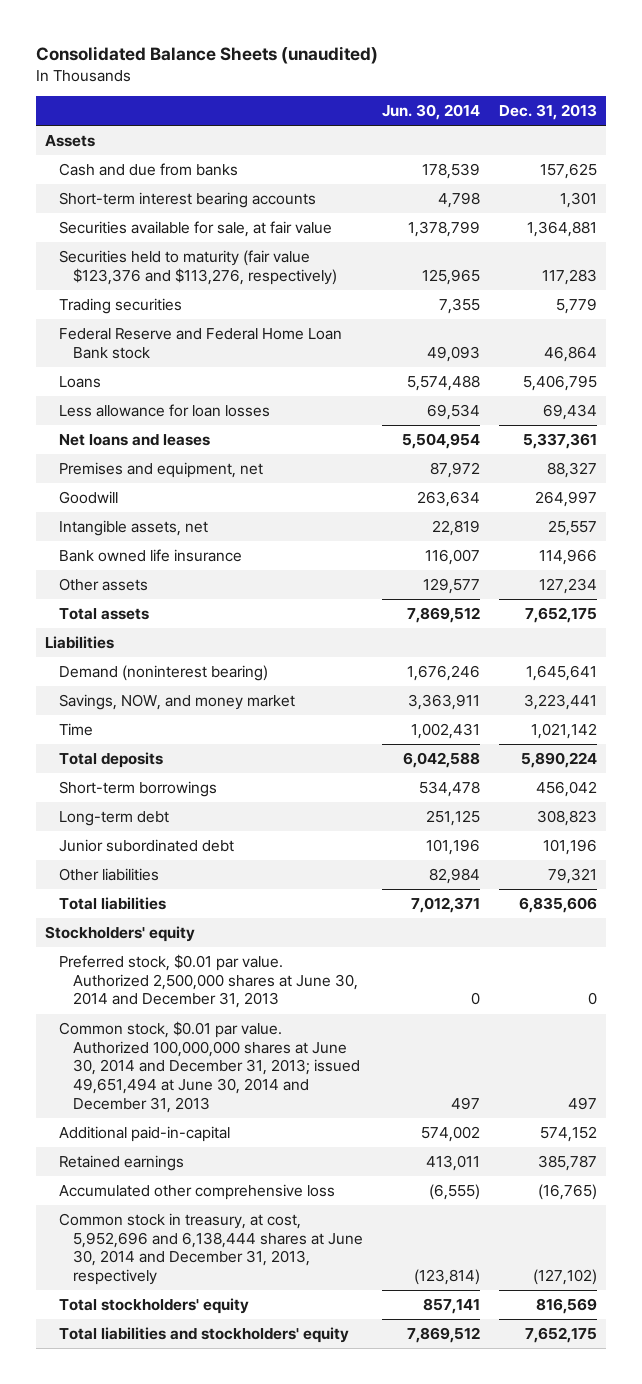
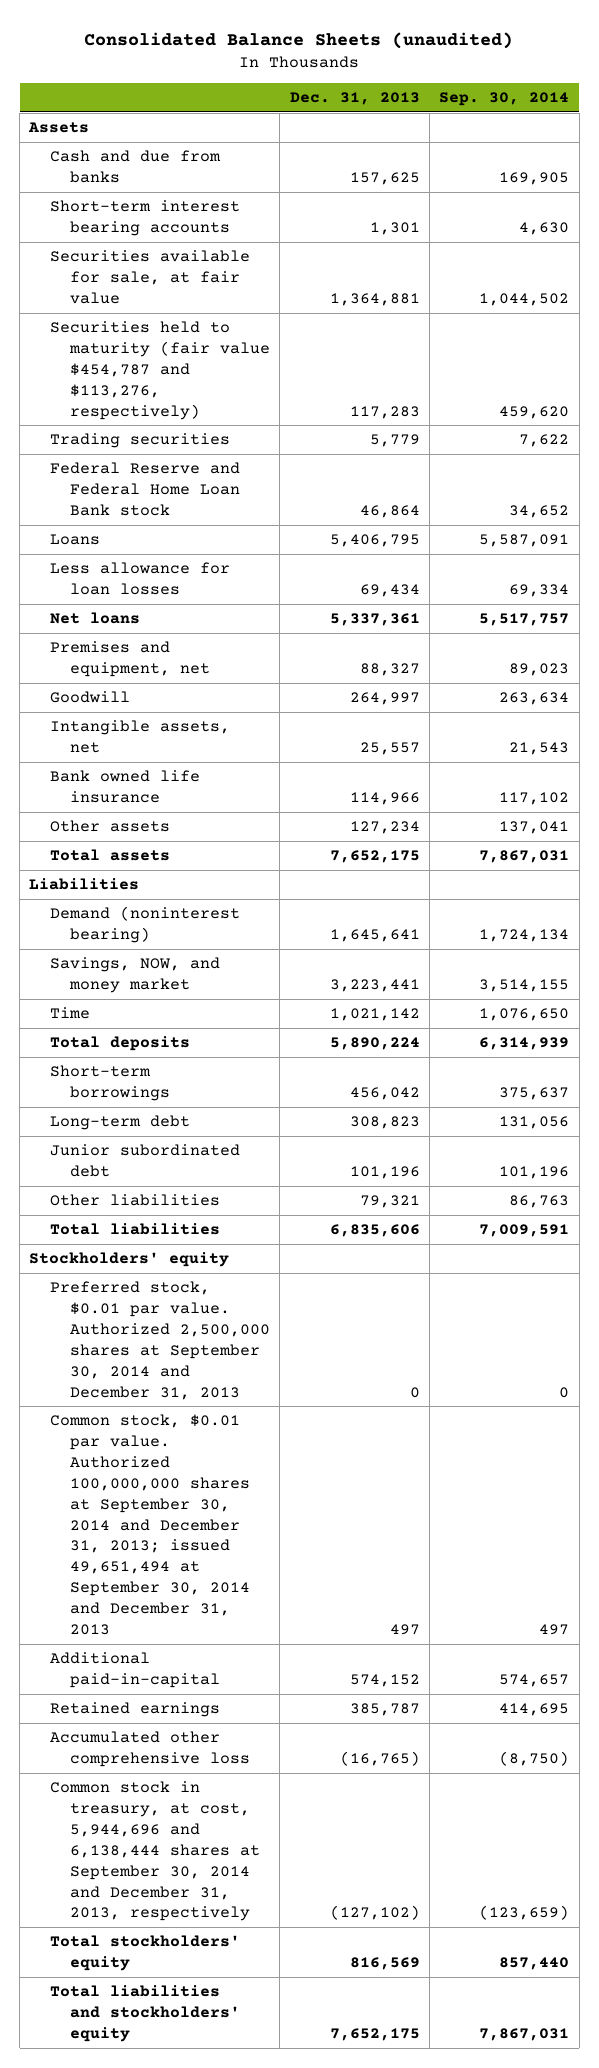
- | Jun. 30, 2014 | Dec. 31, 2013
+ | Dec. 31, 2013 | Sep. 30, 2014
- Securities held to maturity (fair value $123,376 and $113,276, respectively) | 125,965 | 117,283
+ Securities held to maturity (fair value $454,787 and $113,276, respectively) | 117,283 | 459,620
- Net loans and leases | 5,504,954 | 5,337,361
+ Net loans | 5,337,361 | 5,517,757
- Preferred stock, $0.01 par value. Authorized 2,500,000 shares at June 30, 2014 and December 31, 2013 | 0 | 0
- Common stock, $0.01 par value. Authorized 100,000,000 shares at June 30, 2014 and December 31, 2013; issued 49,651,494 at June 30, 2014 and December 31, 2013 | 497 | 497
+ Preferred stock, $0.01 par value. Authorized 2,500,000 shares at September 30, 2014 and December 31, 2013 | 0 | 0
+ Common stock, $0.01 par value. Authorized 100,000,000 shares at September 30, 2014 and December 31, 2013; issued 49,651,494 at September 30, 2014 and December 31, 2013 | 497 | 497
- Common stock in treasury, at cost, 5,952,696 and 6,138,444 shares at June 30, 2014 and December 31, 2013, respectively | (123,814) | (127,102)
+ Common stock in treasury, at cost, 5,944,696 and 6,138,444 shares at September 30, 2014 and December 31, 2013, respectively | (127,102) | (123,659)

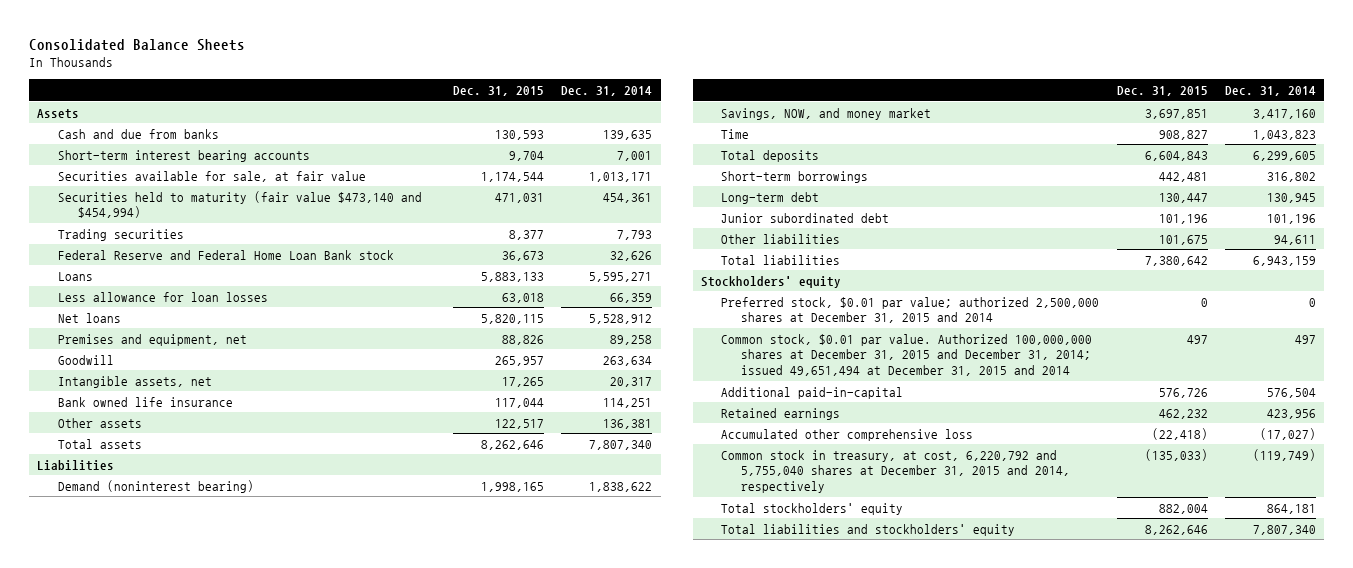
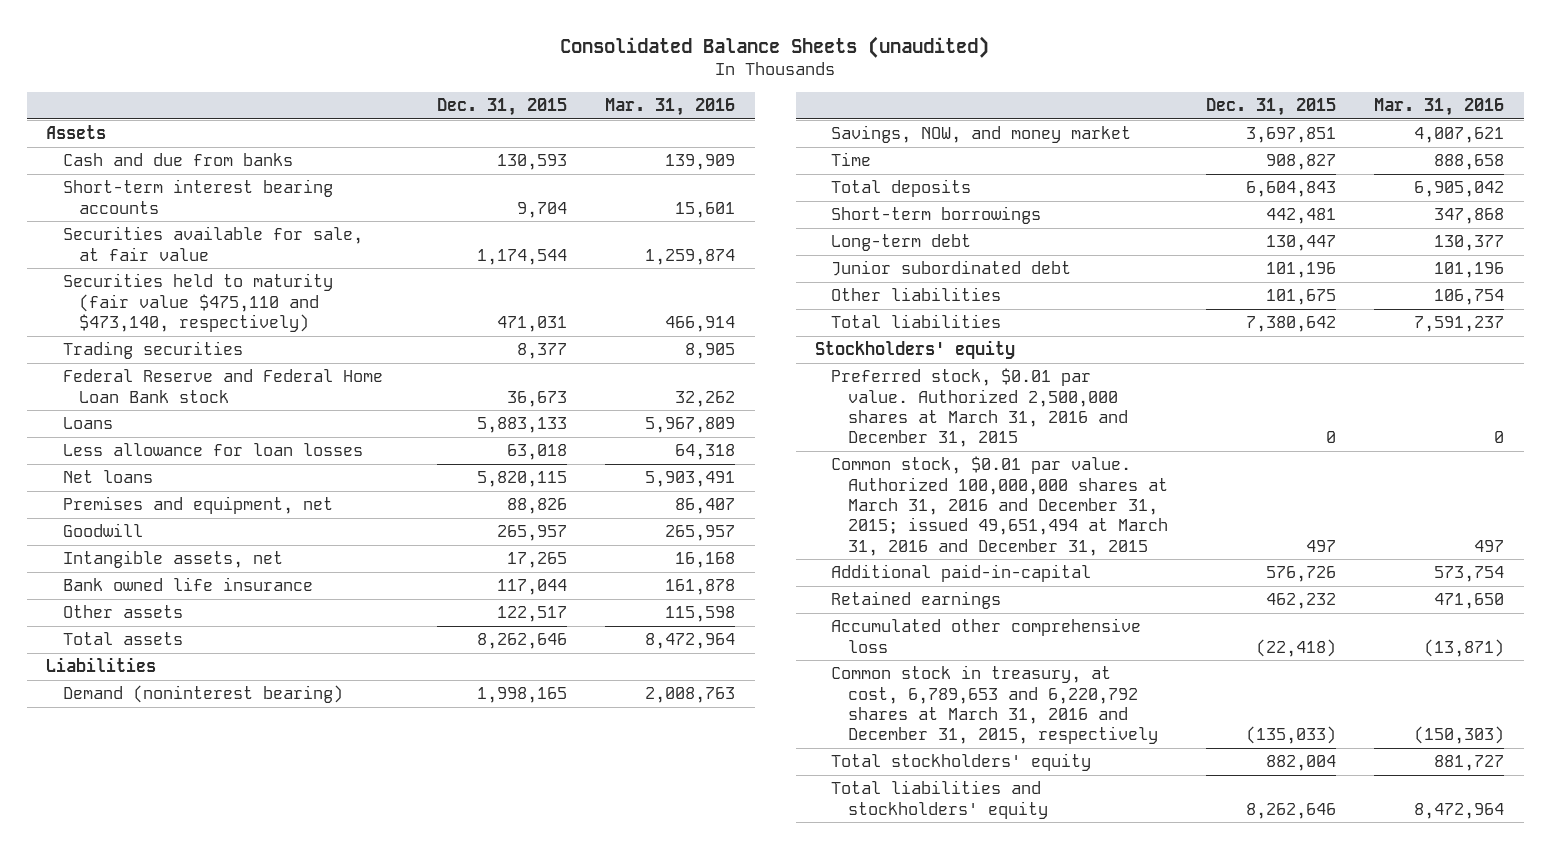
- Consolidated Balance Sheets
+ Consolidated Balance Sheets (unaudited)
- | Dec. 31, 2015 | Dec. 31, 2014
+ | Dec. 31, 2015 | Mar. 31, 2016
- Securities held to maturity (fair value $473,140 and $454,994) | 471,031 | 454,361
+ Securities held to maturity (fair value $475,110 and $473,140, respectively) | 471,031 | 466,914
- Preferred stock, $0.01 par value; authorized 2,500,000 shares at December 31, 2015 and 2014 | 0 | 0
- Common stock, $0.01 par value. Authorized 100,000,000 shares at December 31, 2015 and December 31, 2014; issued 49,651,494 at December 31, 2015 and 2014 | 497 | 497
+ Preferred stock, $0.01 par value. Authorized 2,500,000 shares at March 31, 2016 and December 31, 2015 | 0 | 0
+ Common stock, $0.01 par value. Authorized 100,000,000 shares at March 31, 2016 and December 31, 2015; issued 49,651,494 at March 31, 2016 and December 31, 2015 | 497 | 497
- Common stock in treasury, at cost, 6,220,792 and 5,755,040 shares at December 31, 2015 and 2014, respectively | (135,033) | (119,749)
+ Common stock in treasury, at cost, 6,789,653 and 6,220,792 shares at March 31, 2016 and December 31, 2015, respectively | (135,033) | (150,303)

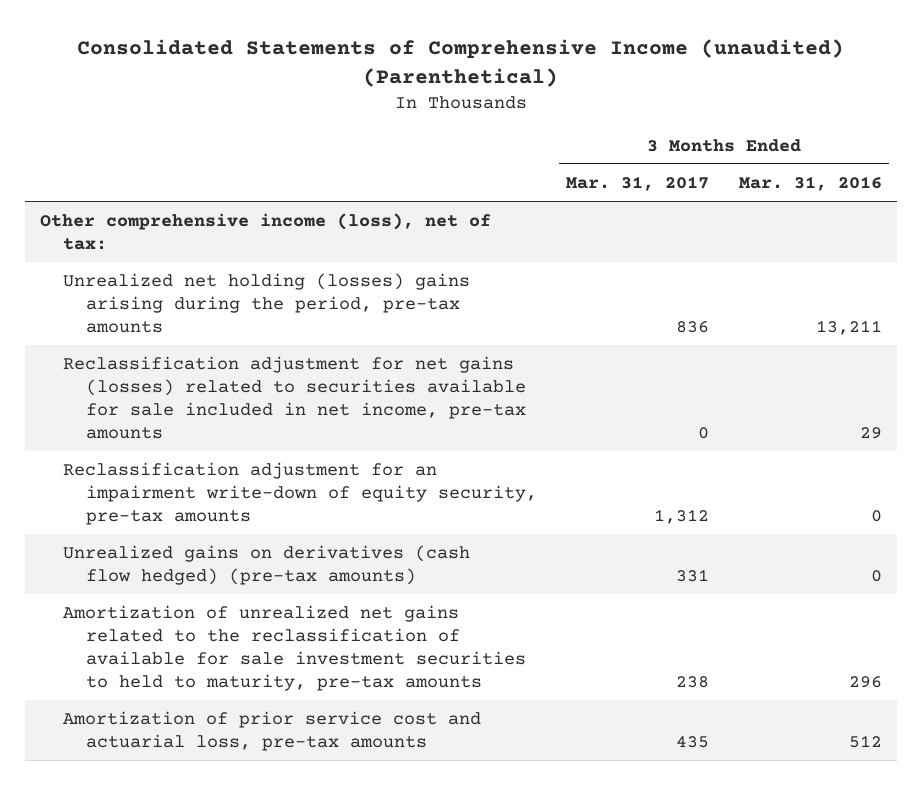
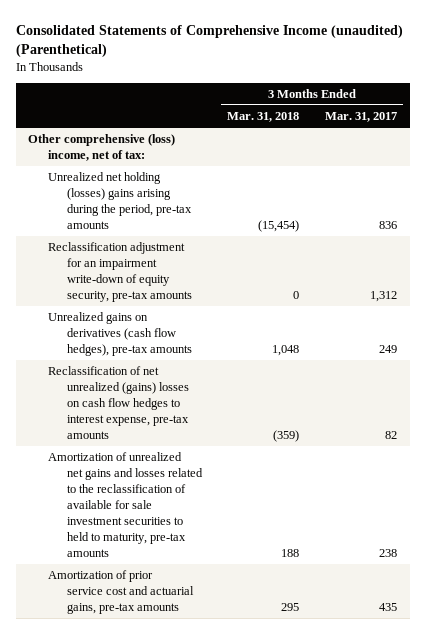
- | 3 Months Ended Mar. 31, 2017 | 3 Months Ended Mar. 31, 2016
+ | 3 Months Ended Mar. 31, 2018 | 3 Months Ended Mar. 31, 2017
- Other comprehensive income (loss), net of tax:
+ Other comprehensive (loss) income, net of tax:
- Reclassification adjustment for net gains (losses) related to securities available for sale included in net income, pre-tax amounts | 0 | 29
- Unrealized gains on derivatives (cash flow hedged) (pre-tax amounts) | 331 | 0
- Amortization of unrealized net gains related to the reclassification of available for sale investment securities to held to maturity, pre-tax amounts | 238 | 296
- Amortization of prior service cost and actuarial loss, pre-tax amounts | 435 | 512
+ Unrealized gains on derivatives (cash flow hedges), pre-tax amounts | 1,048 | 249
+ Reclassification of net unrealized (gains) losses on cash flow hedges to interest expense, pre-tax amounts | (359) | 82
+ Amortization of unrealized net gains and losses related to the reclassification of available for sale investment securities to held to maturity, pre-tax amounts | 188 | 238
+ Amortization of prior service cost and actuarial gains, pre-tax amounts | 295 | 435

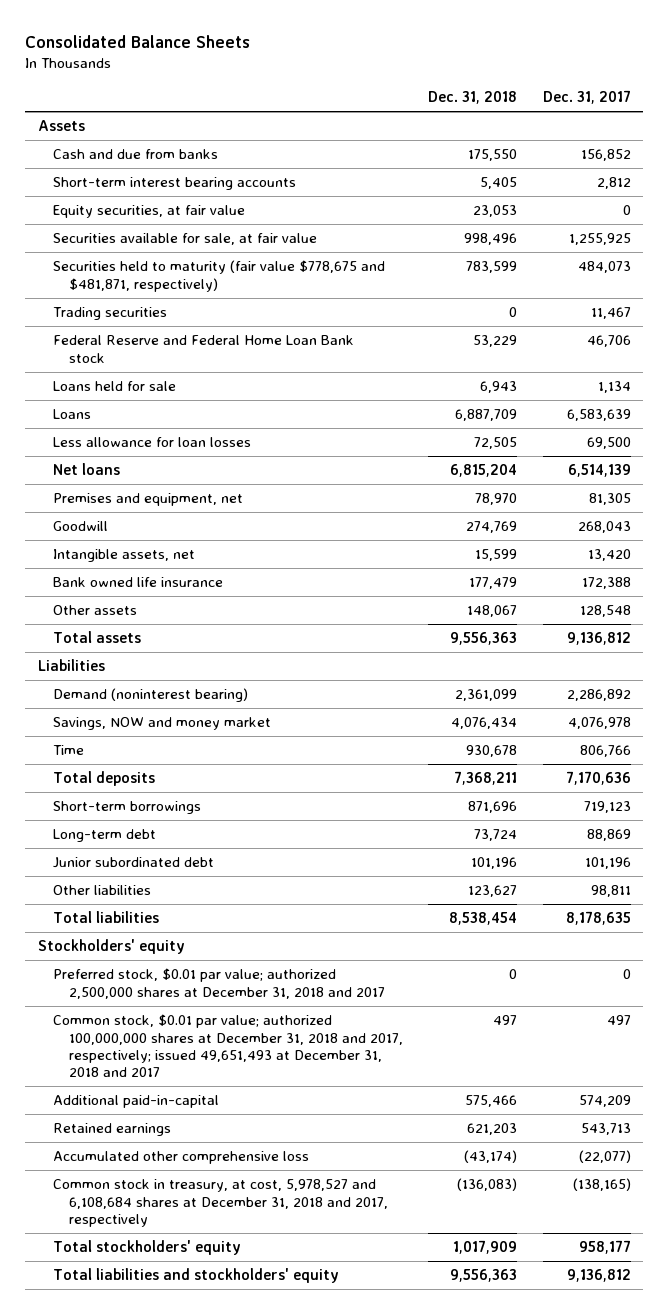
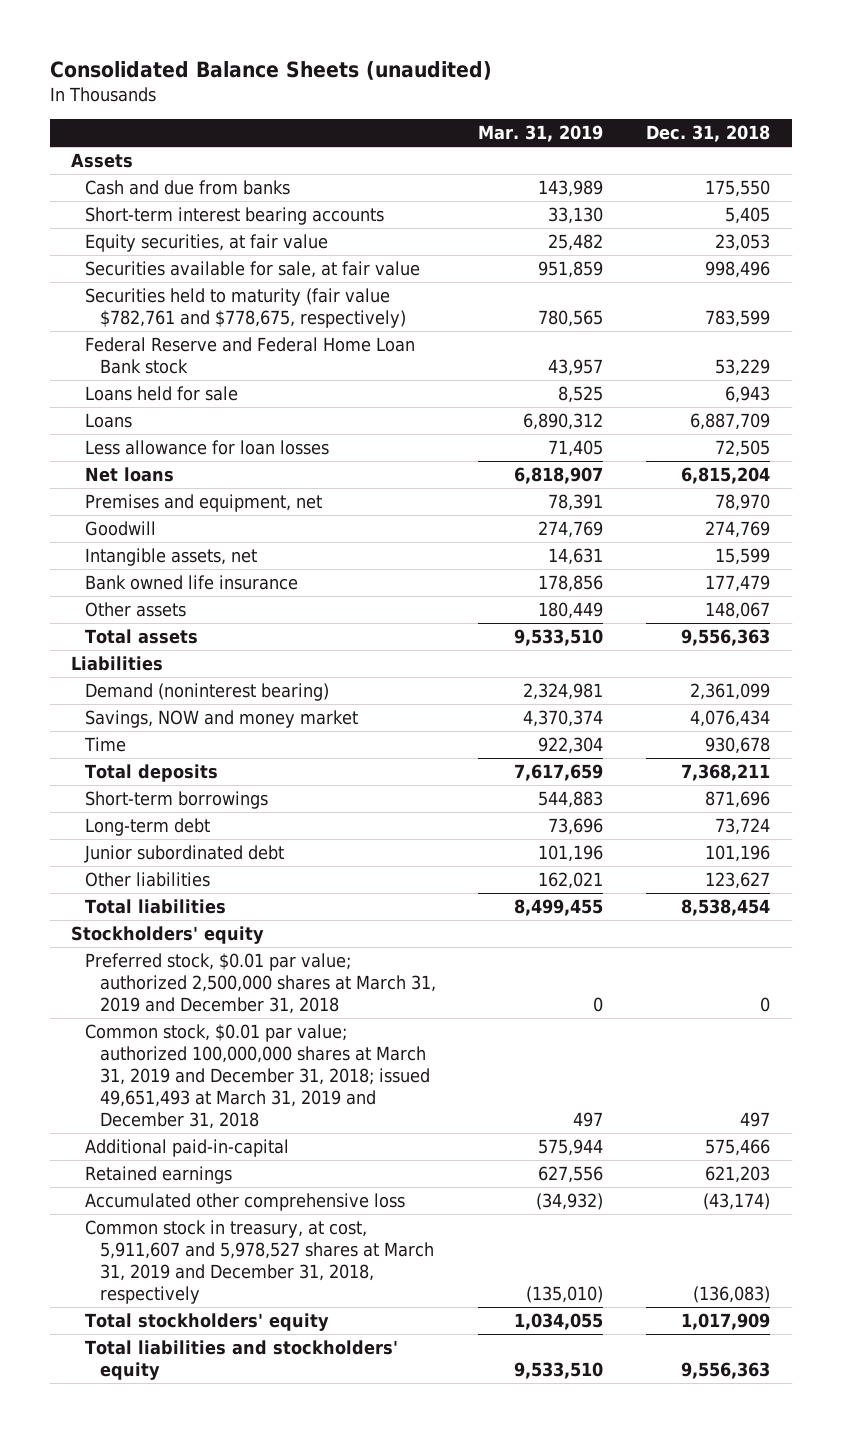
- Consolidated Balance Sheets
+ Consolidated Balance Sheets (unaudited)
- | Dec. 31, 2018 | Dec. 31, 2017
+ | Mar. 31, 2019 | Dec. 31, 2018
- Securities held to maturity (fair value $778,675 and $481,871, respectively) | 783,599 | 484,073
- Trading securities | 0 | 11,467
+ Securities held to maturity (fair value $782,761 and $778,675, respectively) | 780,565 | 783,599
- Preferred stock, $0.01 par value; authorized 2,500,000 shares at December 31, 2018 and 2017 | 0 | 0
- Common stock, $0.01 par value; authorized 100,000,000 shares at December 31, 2018 and 2017, respectively; issued 49,651,493 at December 31, 2018 and 2017 | 497 | 497
+ Preferred stock, $0.01 par value; authorized 2,500,000 shares at March 31, 2019 and December 31, 2018 | 0 | 0
+ Common stock, $0.01 par value; authorized 100,000,000 shares at March 31, 2019 and December 31, 2018; issued 49,651,493 at March 31, 2019 and December 31, 2018 | 497 | 497
- Common stock in treasury, at cost, 5,978,527 and 6,108,684 shares at December 31, 2018 and 2017, respectively | (136,083) | (138,165)
+ Common stock in treasury, at cost, 5,911,607 and 5,978,527 shares at March 31, 2019 and December 31, 2018, respectively | (135,010) | (136,083)

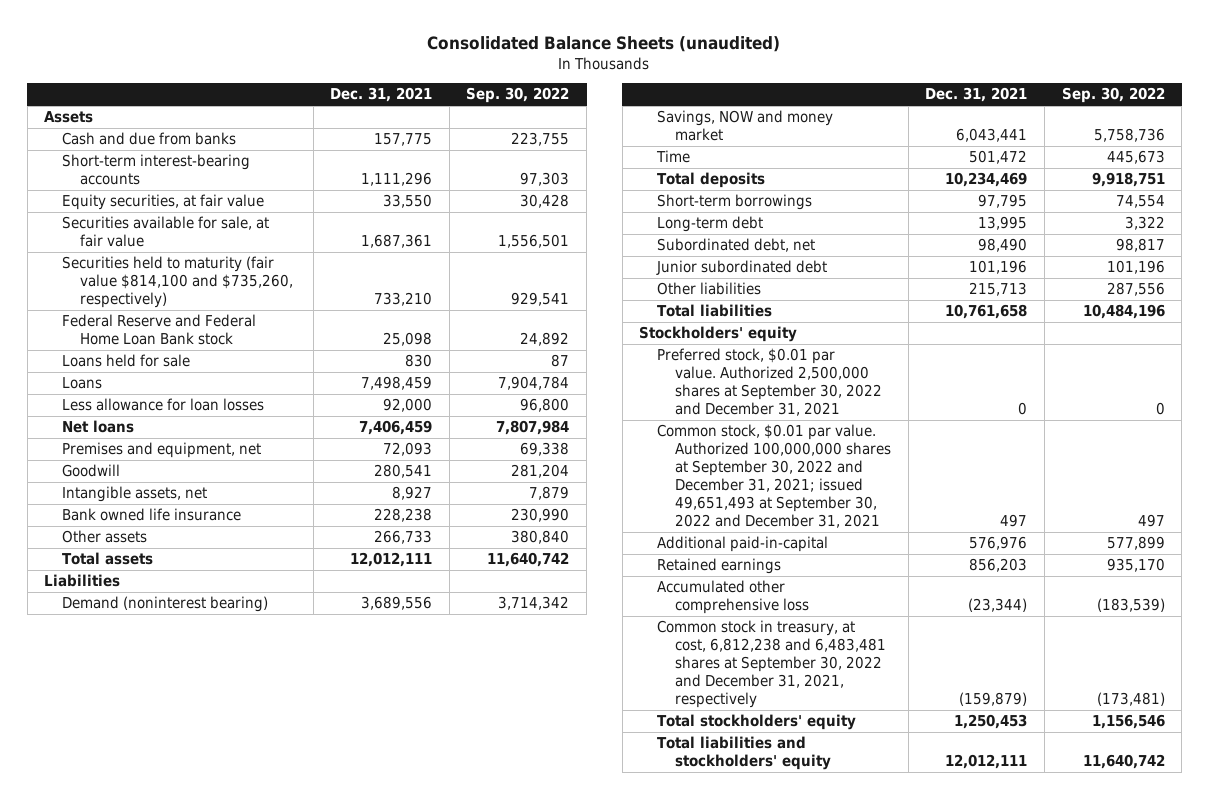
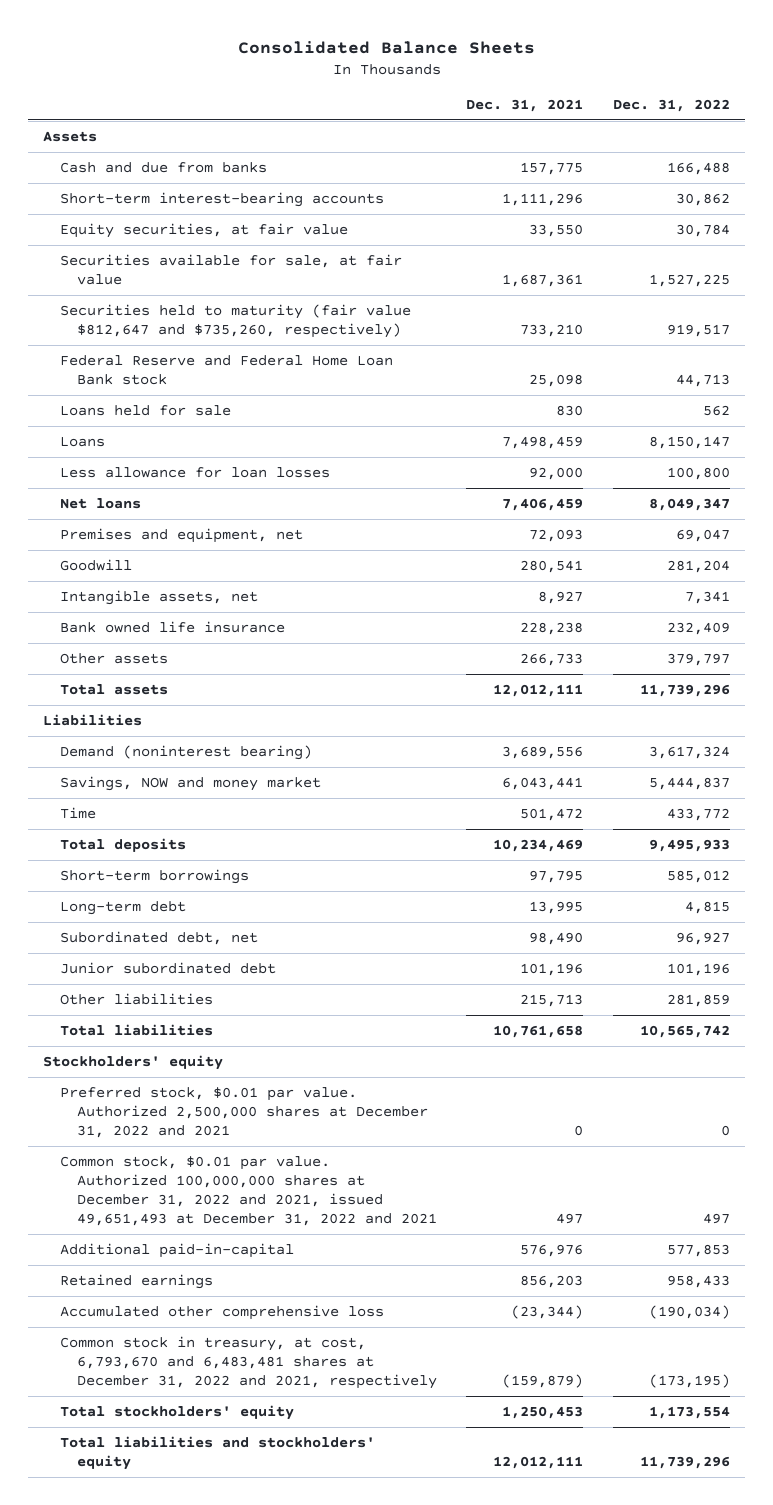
- Consolidated Balance Sheets (unaudited)
+ Consolidated Balance Sheets
- | Dec. 31, 2021 | Sep. 30, 2022
+ | Dec. 31, 2021 | Dec. 31, 2022
- Securities held to maturity (fair value $814,100 and $735,260, respectively) | 733,210 | 929,541
+ Securities held to maturity (fair value $812,647 and $735,260, respectively) | 733,210 | 919,517
- Preferred stock, $0.01 par value. Authorized 2,500,000 shares at September 30, 2022 and December 31, 2021 | 0 | 0
- Common stock, $0.01 par value. Authorized 100,000,000 shares at September 30, 2022 and December 31, 2021; issued 49,651,493 at September 30, 2022 and December 31, 2021 | 497 | 497
+ Preferred stock, $0.01 par value. Authorized 2,500,000 shares at December 31, 2022 and 2021 | 0 | 0
+ Common stock, $0.01 par value. Authorized 100,000,000 shares at December 31, 2022 and 2021, issued 49,651,493 at December 31, 2022 and 2021 | 497 | 497
- Common stock in treasury, at cost, 6,812,238 and 6,483,481 shares at September 30, 2022 and December 31, 2021, respectively | (159,879) | (173,481)
+ Common stock in treasury, at cost, 6,793,670 and 6,483,481 shares at December 31, 2022 and 2021, respectively | (159,879) | (173,195)

